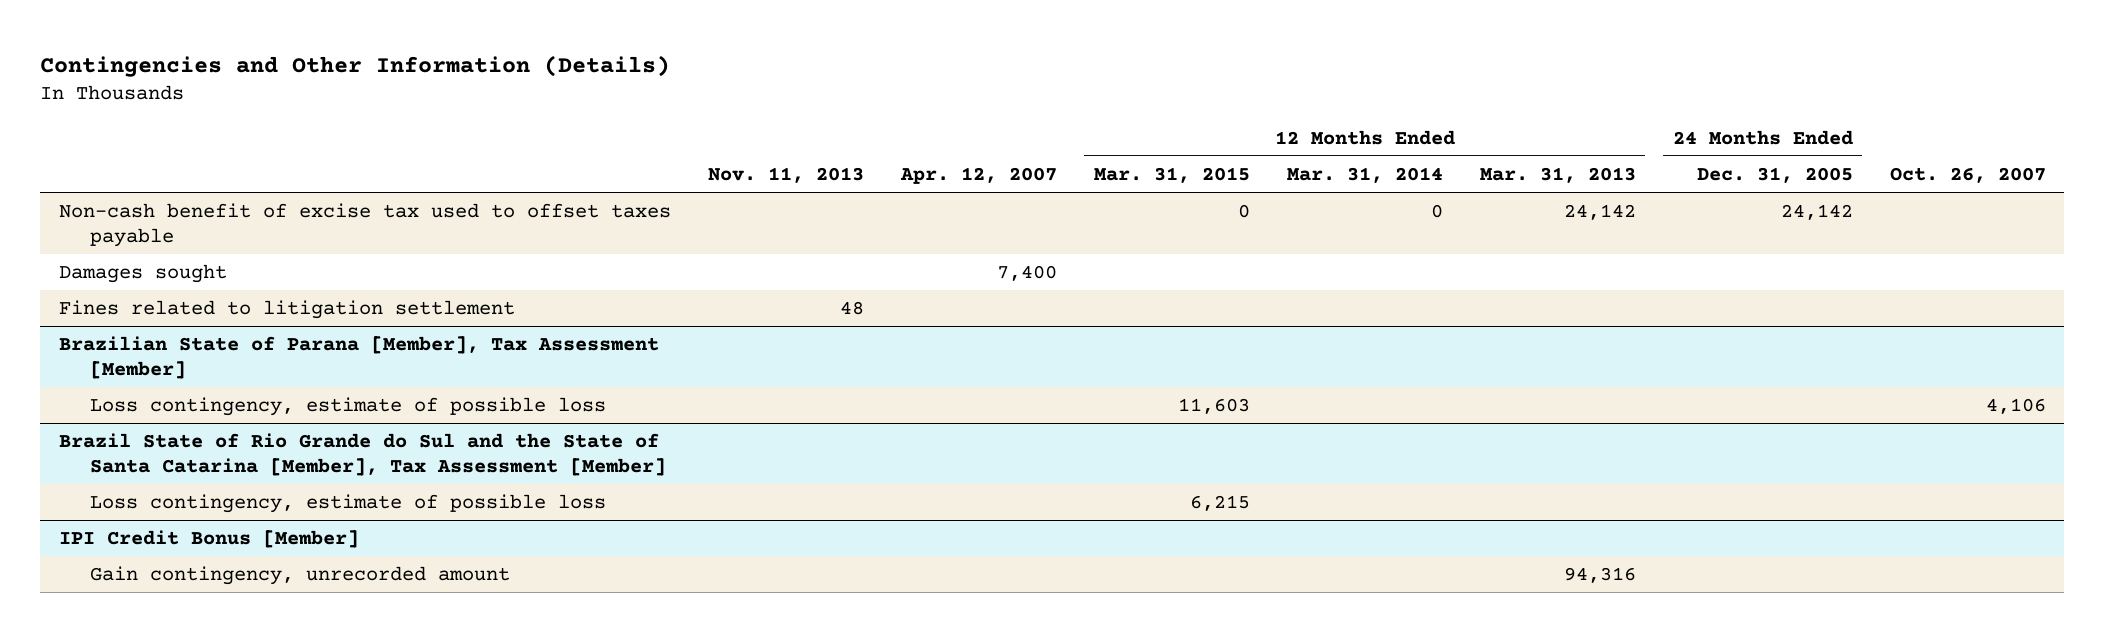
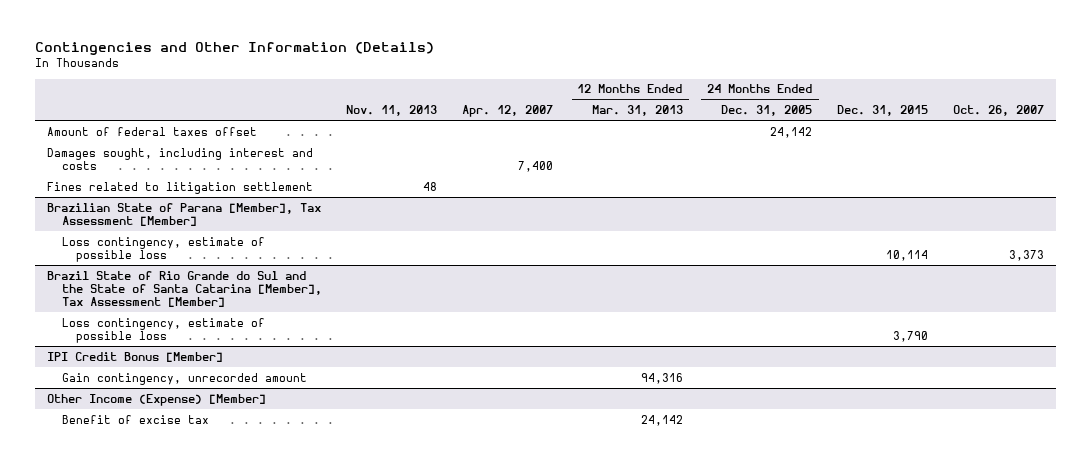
- | Nov. 11, 2013 | Apr. 12, 2007 | 12 Months Ended Mar. 31, 2015 | 12 Months Ended Mar. 31, 2014 | 12 Months Ended Mar. 31, 2013 | 24 Months Ended Dec. 31, 2005 | Oct. 26, 2007
+ | Nov. 11, 2013 | Apr. 12, 2007 | 12 Months Ended Mar. 31, 2013 | 24 Months Ended Dec. 31, 2005 | Dec. 31, 2015 | Oct. 26, 2007
- Non-cash benefit of excise tax used to offset taxes payable | | | 0 | 0 | 24,142 | 24,142 |
- Damages sought | | 7,400 | | | | |
+ Amount of federal taxes offset | | | | 24,142 | |
+ Damages sought, including interest and costs | | 7,400 | | | |
@ Brazilian State of Parana [Member], Tax Assessment [Member]
- Loss contingency, estimate of possible loss | | | 11,603 | | | | 4,106
+ Loss contingency, estimate of possible loss | | | | | 10,114 | 3,373
+ Other Income (Expense) [Member]
+ Benefit of excise tax | | | 24,142 | | |

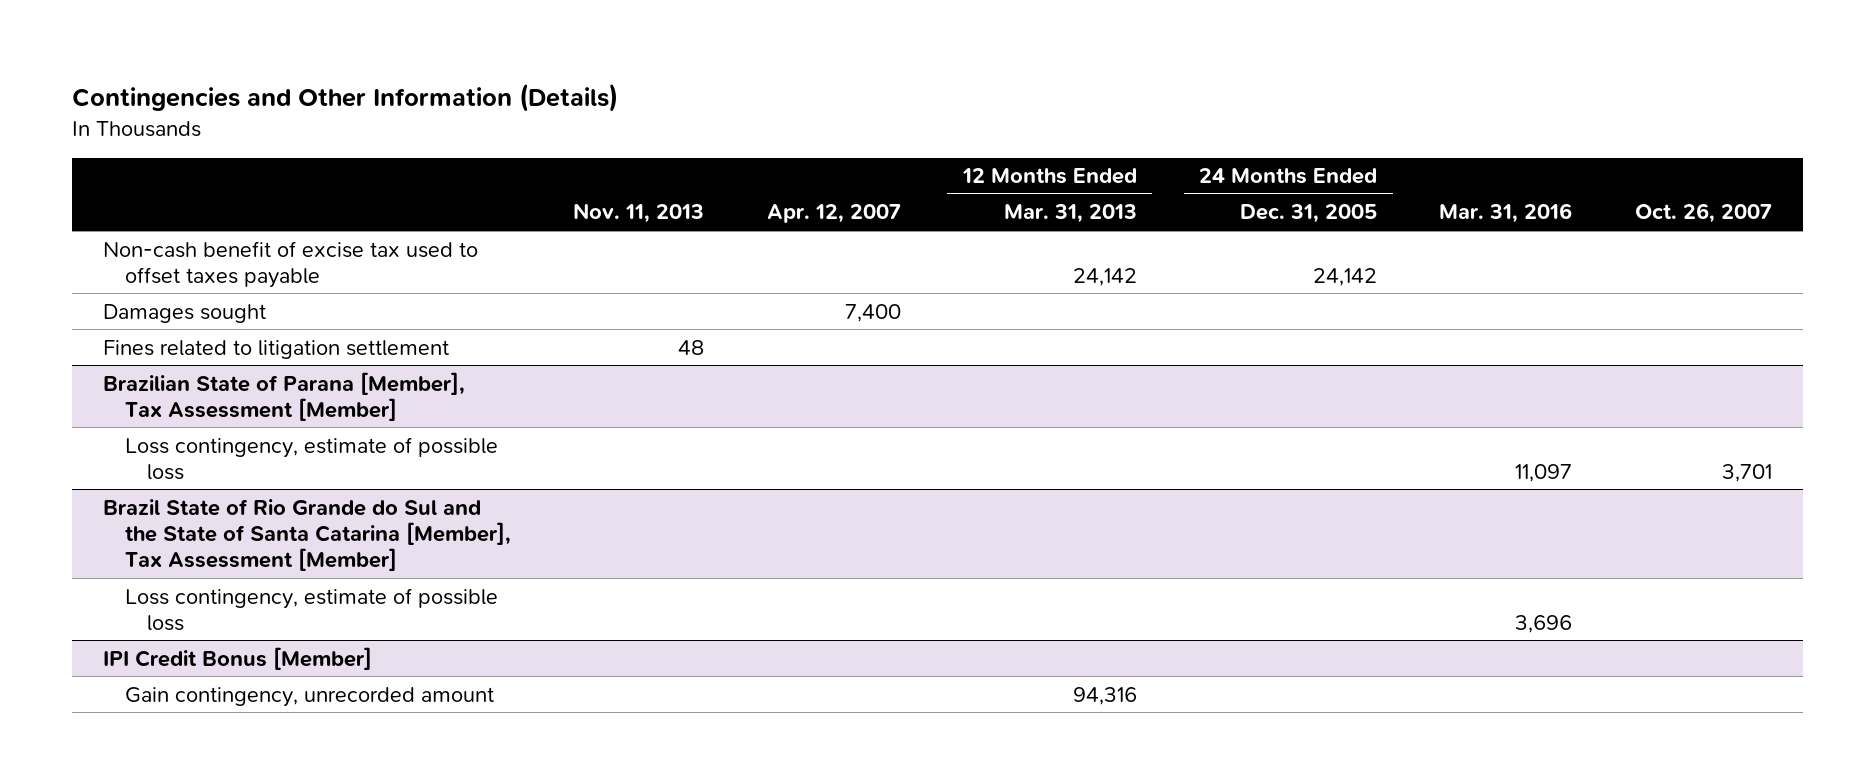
- | Nov. 11, 2013 | Apr. 12, 2007 | 12 Months Ended Mar. 31, 2013 | 24 Months Ended Dec. 31, 2005 | Dec. 31, 2015 | Oct. 26, 2007
+ | Nov. 11, 2013 | Apr. 12, 2007 | 12 Months Ended Mar. 31, 2013 | 24 Months Ended Dec. 31, 2005 | Mar. 31, 2016 | Oct. 26, 2007
- Amount of federal taxes offset | | | | 24,142 | |
- Damages sought, including interest and costs | | 7,400 | | | |
+ Non-cash benefit of excise tax used to offset taxes payable | | | 24,142 | 24,142 | |
+ Damages sought | | 7,400 | | | |
@ Brazilian State of Parana [Member], Tax Assessment [Member]
- Loss contingency, estimate of possible loss | | | | | 10,114 | 3,373
+ Loss contingency, estimate of possible loss | | | | | 11,097 | 3,701
- Other Income (Expense) [Member]
- Benefit of excise tax | | | 24,142 | | |

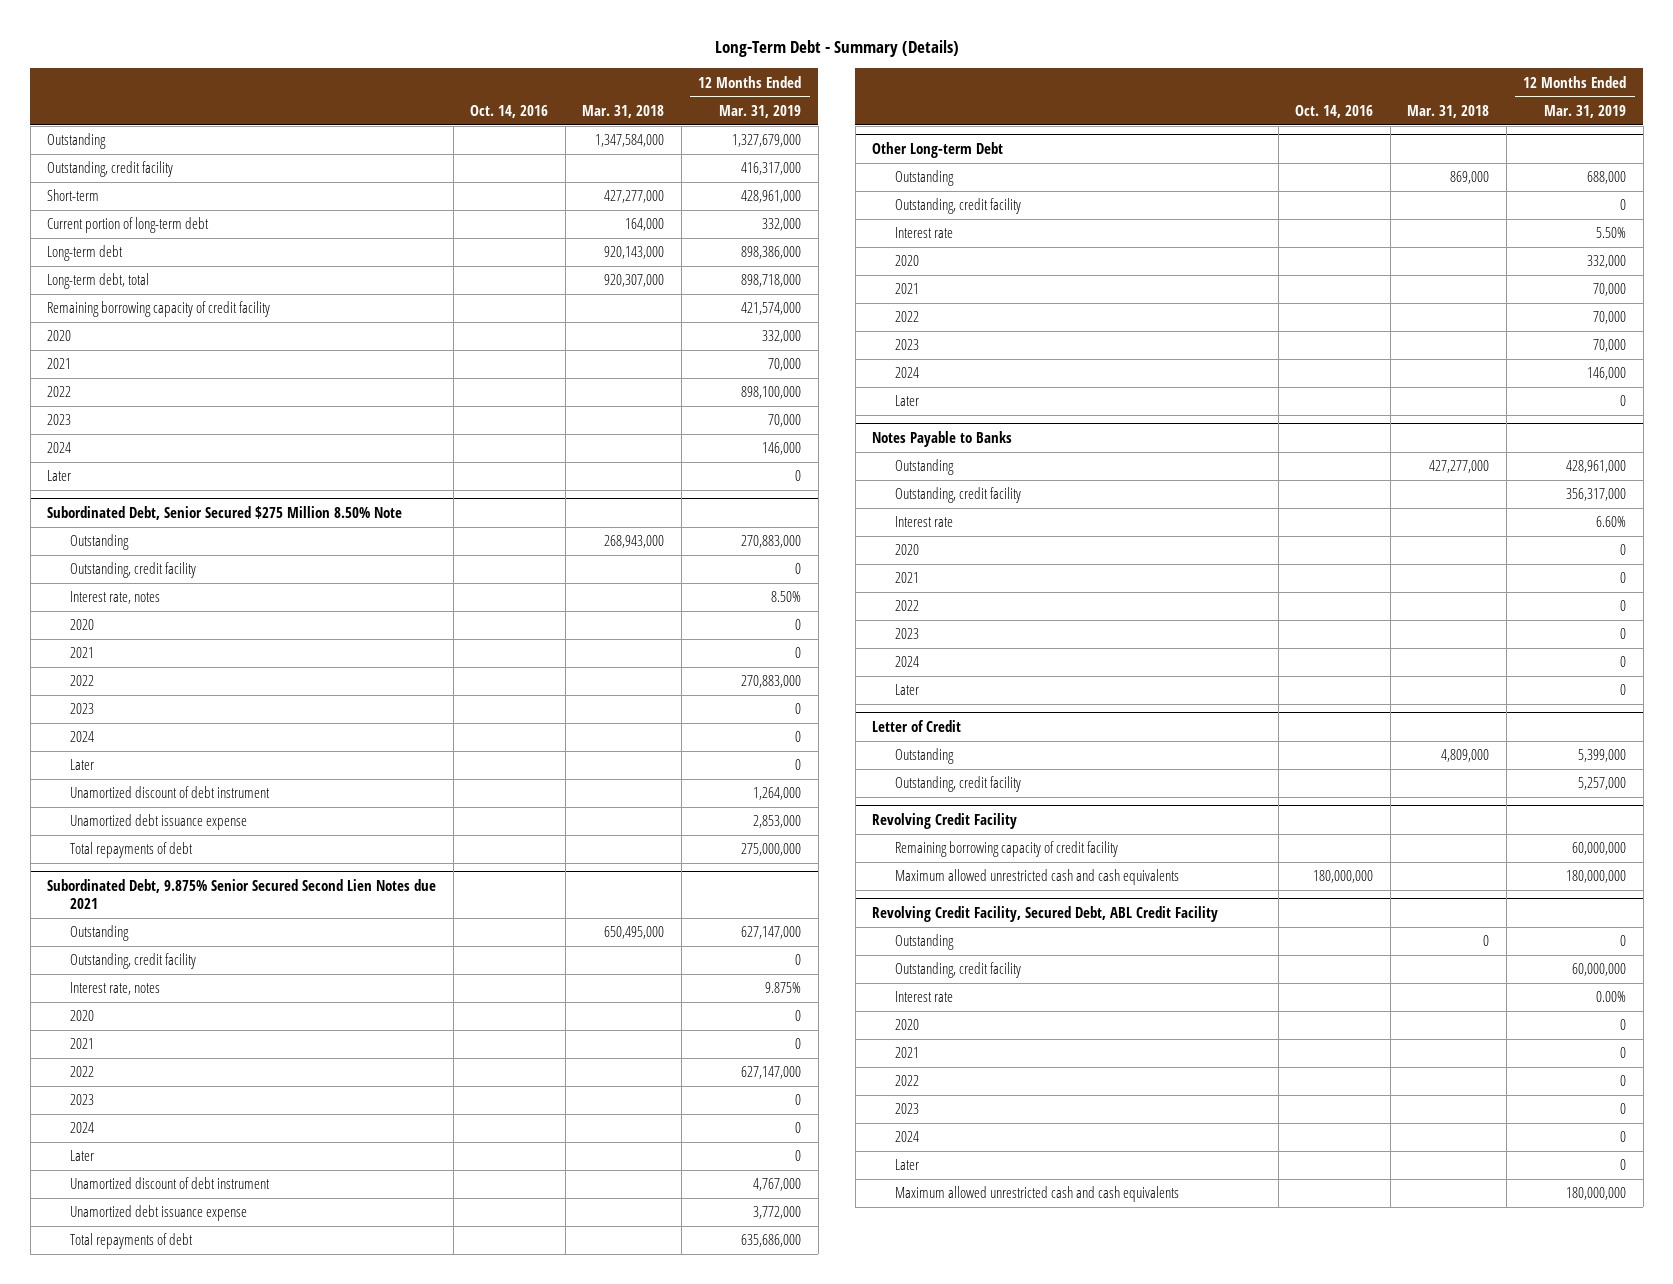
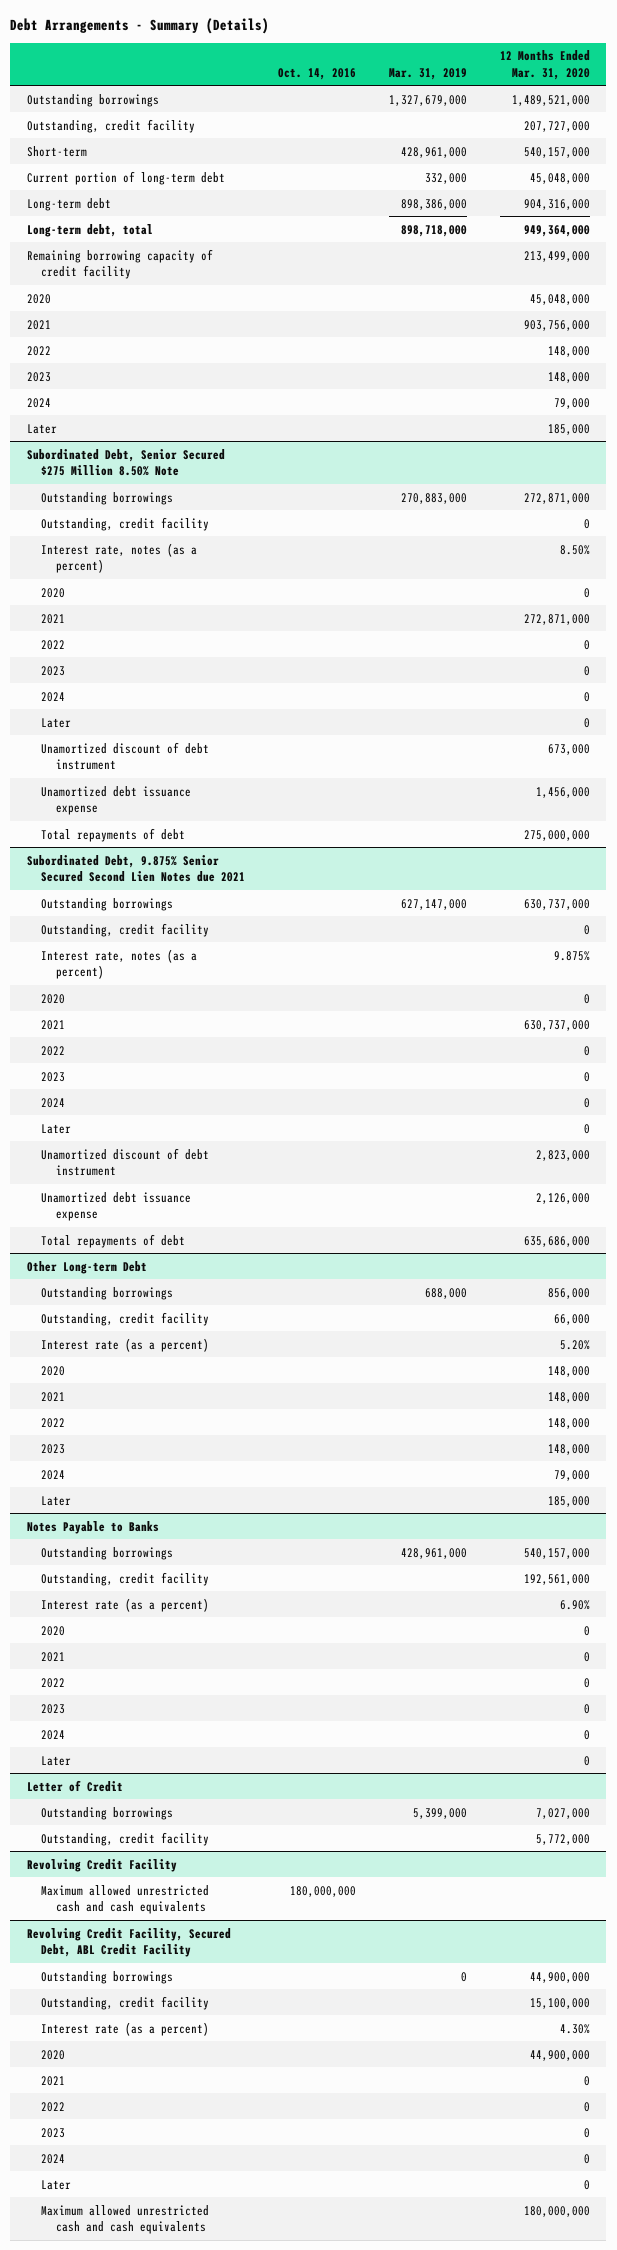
- Long-Term Debt - Summary (Details)
+ Debt Arrangements - Summary (Details)
- | Oct. 14, 2016 | Mar. 31, 2018 | 12 Months Ended Mar. 31, 2019
+ | Oct. 14, 2016 | Mar. 31, 2019 | 12 Months Ended Mar. 31, 2020
- Outstanding | | 1,347,584,000 | 1,327,679,000
+ Outstanding borrowings | | 1,327,679,000 | 1,489,521,000
@ Subordinated Debt, Senior Secured $275 Million 8.50% Note
- Outstanding | | 268,943,000 | 270,883,000
+ Outstanding borrowings | | 270,883,000 | 272,871,000
- Interest rate, notes | | | 8.50%
+ Interest rate, notes (as a percent) | | | 8.50%
@ Subordinated Debt, 9.875% Senior Secured Second Lien Notes due 2021
- Outstanding | | 650,495,000 | 627,147,000
+ Outstanding borrowings | | 627,147,000 | 630,737,000
- Interest rate, notes | | | 9.875%
+ Interest rate, notes (as a percent) | | | 9.875%
@ Other Long-term Debt
- Outstanding | | 869,000 | 688,000
+ Outstanding borrowings | | 688,000 | 856,000
- Interest rate | | | 5.50%
+ Interest rate (as a percent) | | | 5.20%
@ Notes Payable to Banks
- Outstanding | | 427,277,000 | 428,961,000
+ Outstanding borrowings | | 428,961,000 | 540,157,000
- Interest rate | | | 6.60%
+ Interest rate (as a percent) | | | 6.90%
@ Letter of Credit
- Outstanding | | 4,809,000 | 5,399,000
+ Outstanding borrowings | | 5,399,000 | 7,027,000
@ Revolving Credit Facility
- Remaining borrowing capacity of credit facility | | | 60,000,000
@ Revolving Credit Facility, Secured Debt, ABL Credit Facility
- Outstanding | | 0 | 0
+ Outstanding borrowings | | 0 | 44,900,000
- Interest rate | | | 0.00%
+ Interest rate (as a percent) | | | 4.30%

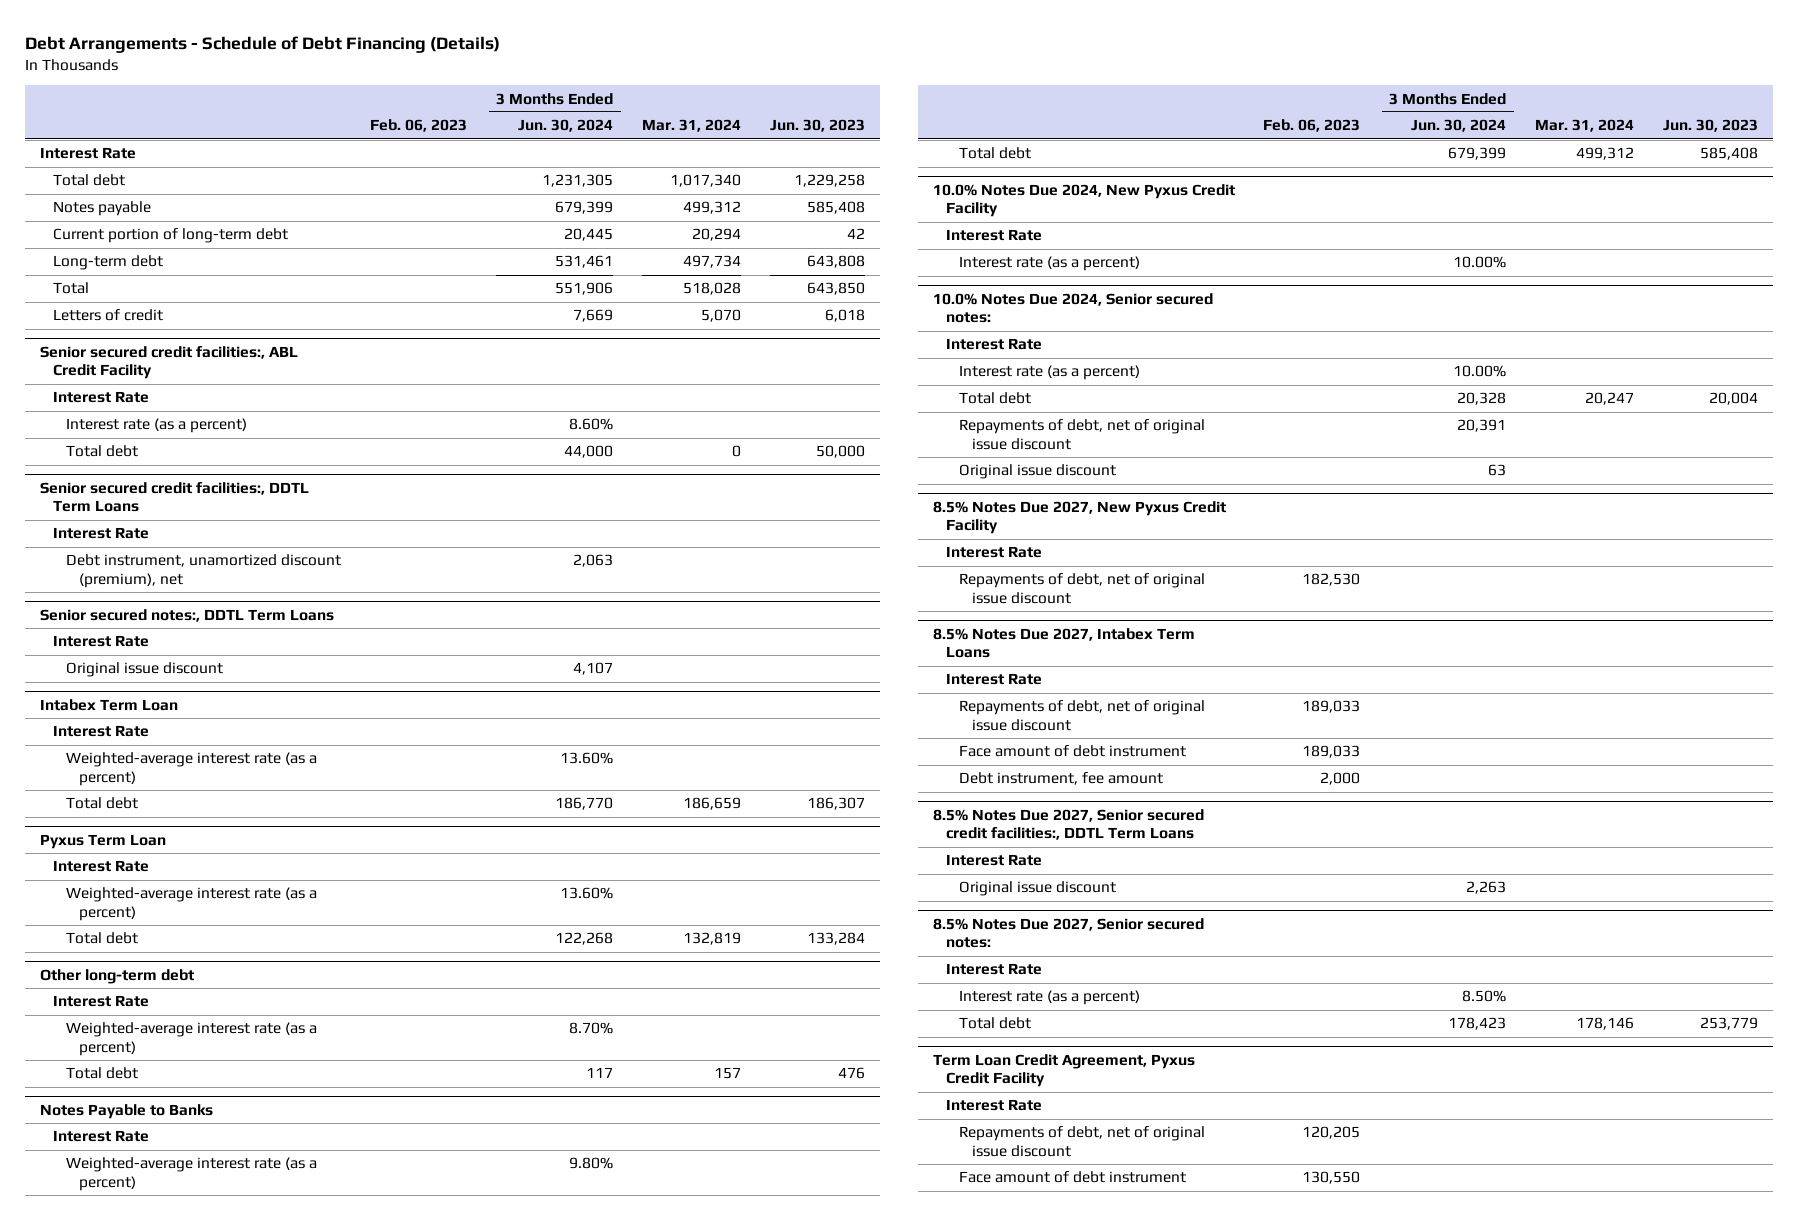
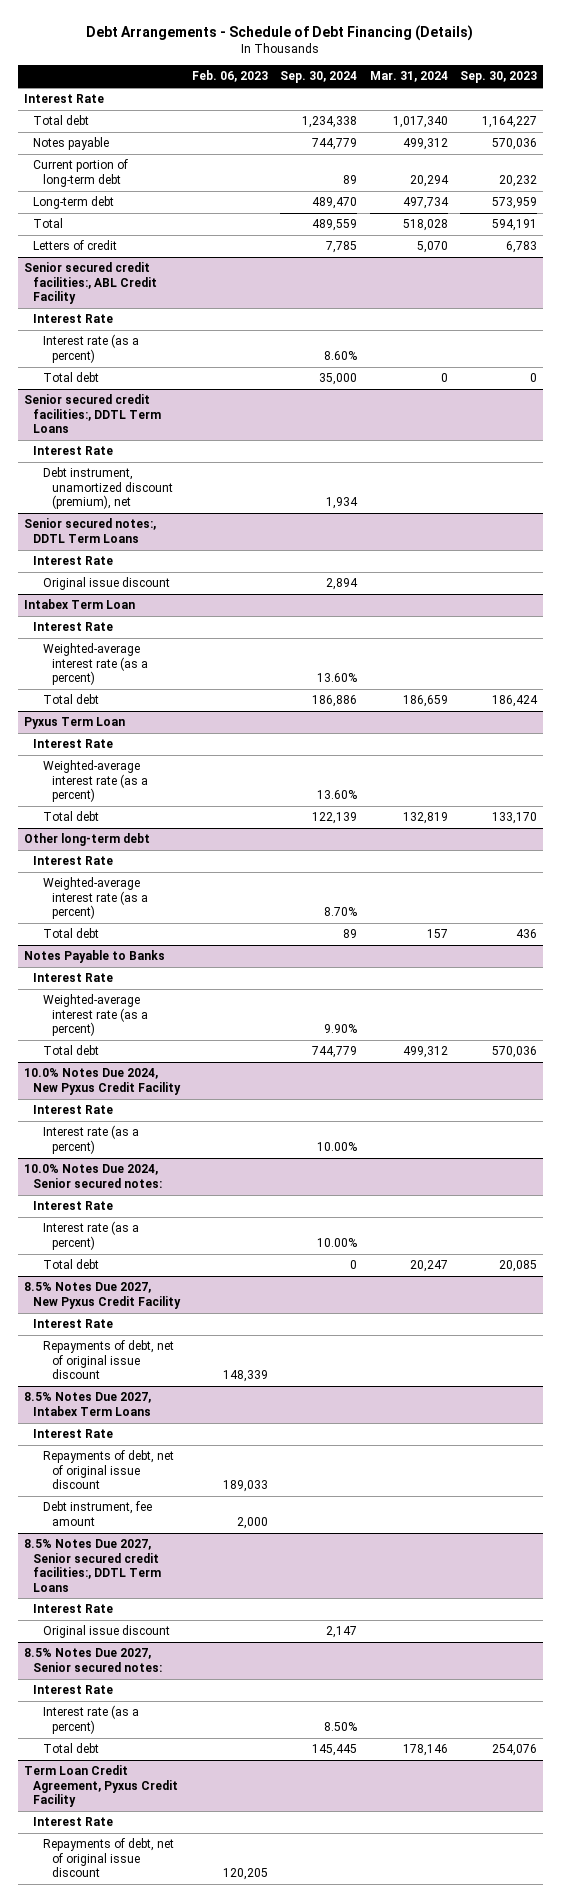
- | Feb. 06, 2023 | 3 Months Ended Jun. 30, 2024 | Mar. 31, 2024 | Jun. 30, 2023
+ | Feb. 06, 2023 | Sep. 30, 2024 | Mar. 31, 2024 | Sep. 30, 2023
@ 10.0% Notes Due 2024, Senior secured notes:
- Repayments of debt, net of original issue discount | | 20,391 | |
- Original issue discount | | 63 | |
@ 8.5% Notes Due 2027, New Pyxus Credit Facility
- Repayments of debt, net of original issue discount | 182,530 | | |
+ Repayments of debt, net of original issue discount | 148,339 | | |
@ 8.5% Notes Due 2027, Intabex Term Loans
- Face amount of debt instrument | 189,033 | | |
@ Term Loan Credit Agreement, Pyxus Credit Facility
- Face amount of debt instrument | 130,550 | | |

